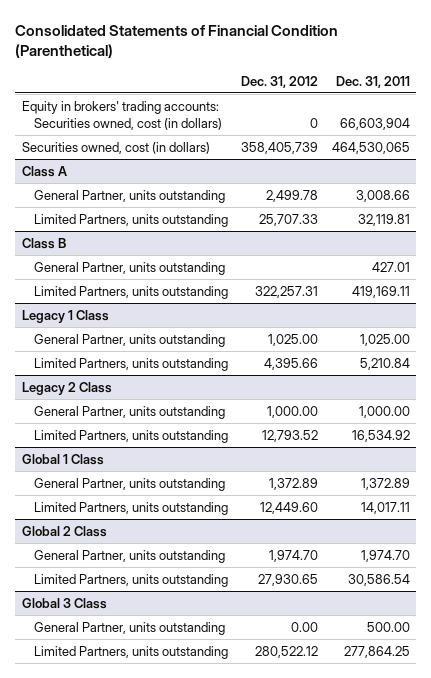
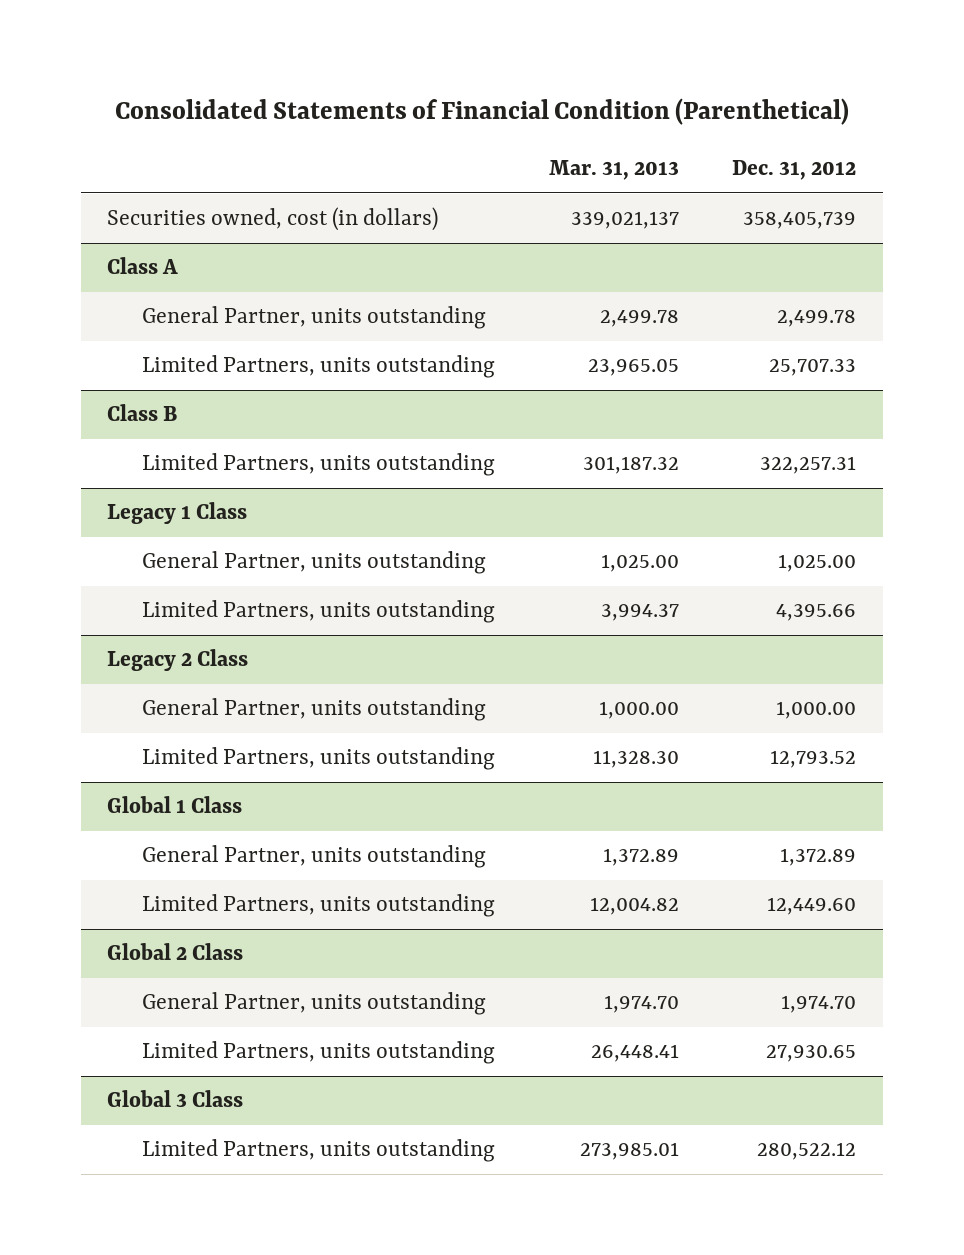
- | Dec. 31, 2012 | Dec. 31, 2011
+ | Mar. 31, 2013 | Dec. 31, 2012
- Equity in brokers' trading accounts: Securities owned, cost (in dollars) | 0 | 66,603,904
@ Class B
- General Partner, units outstanding | | 427.01
@ Global 3 Class
- General Partner, units outstanding | 0.00 | 500.00

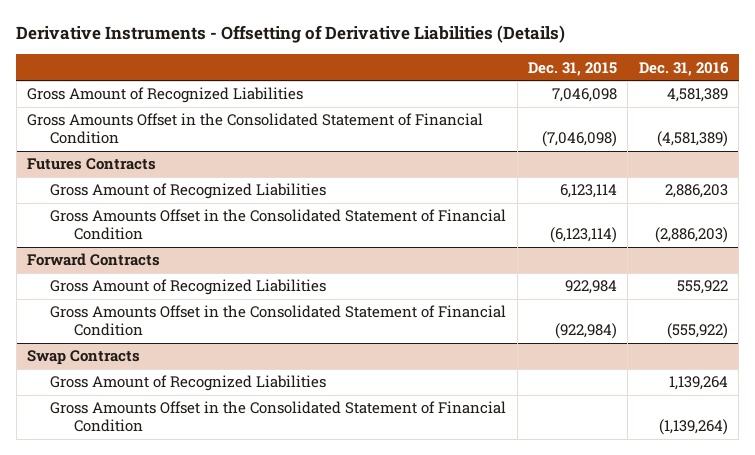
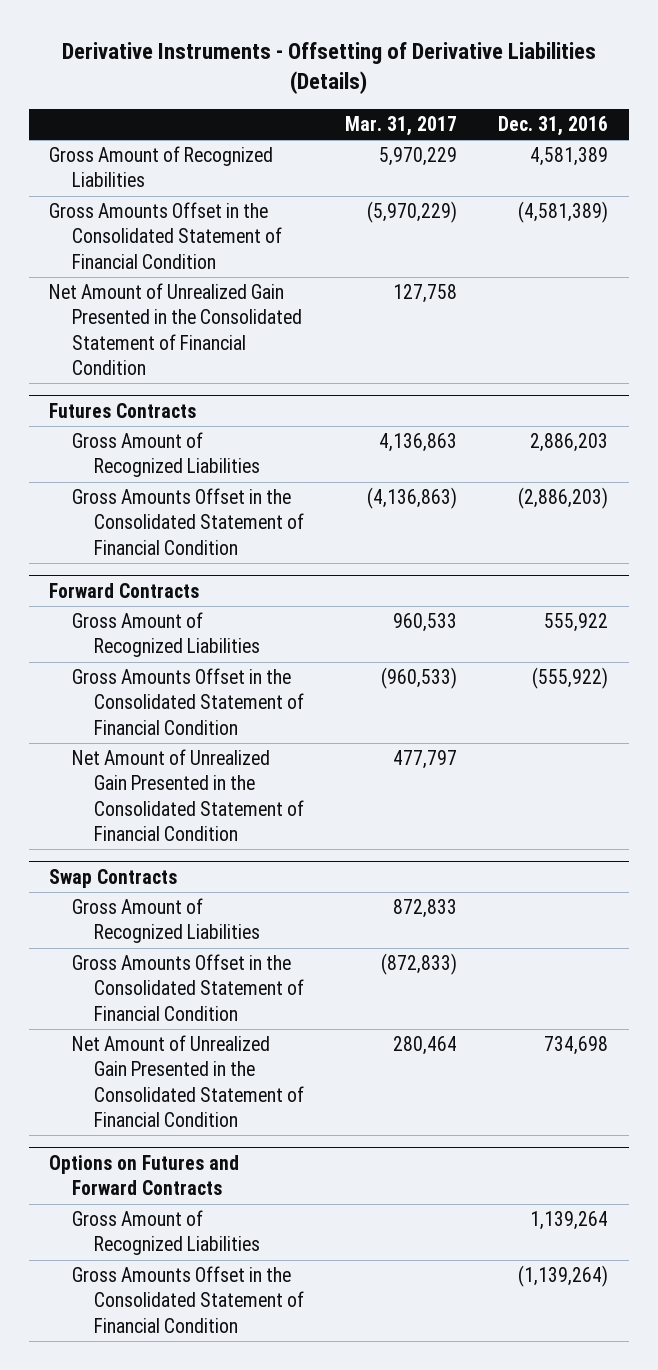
- | Dec. 31, 2015 | Dec. 31, 2016
+ | Mar. 31, 2017 | Dec. 31, 2016
+ Net Amount of Unrealized Gain Presented in the Consolidated Statement of Financial Condition | 127,758 |
@ Forward Contracts
+ Net Amount of Unrealized Gain Presented in the Consolidated Statement of Financial Condition | 477,797 |
@ Swap Contracts
+ Gross Amount of Recognized Liabilities | 872,833 |
+ Gross Amounts Offset in the Consolidated Statement of Financial Condition | (872,833) |
+ Net Amount of Unrealized Gain Presented in the Consolidated Statement of Financial Condition | 280,464 | 734,698
+ Options on Futures and Forward Contracts

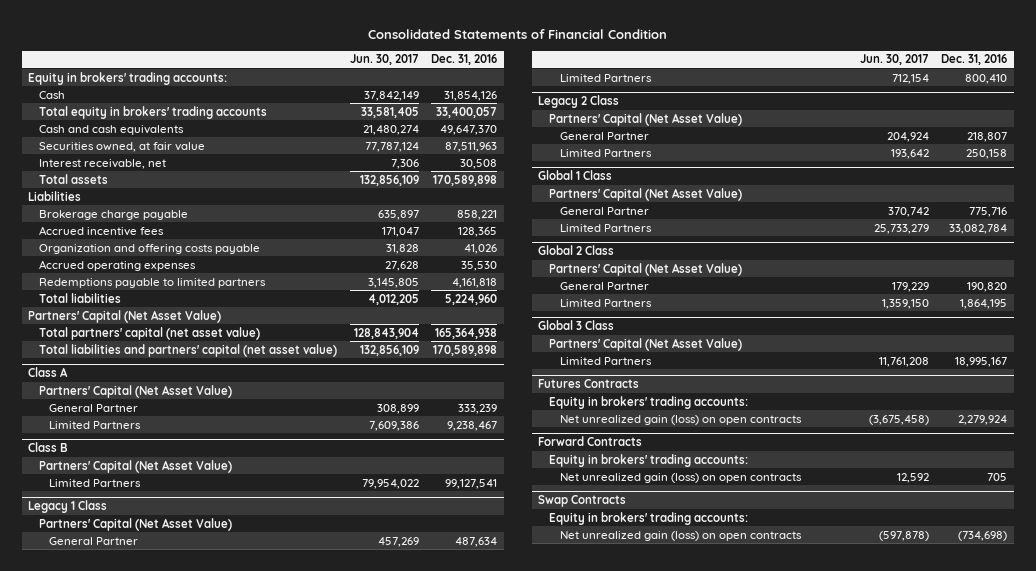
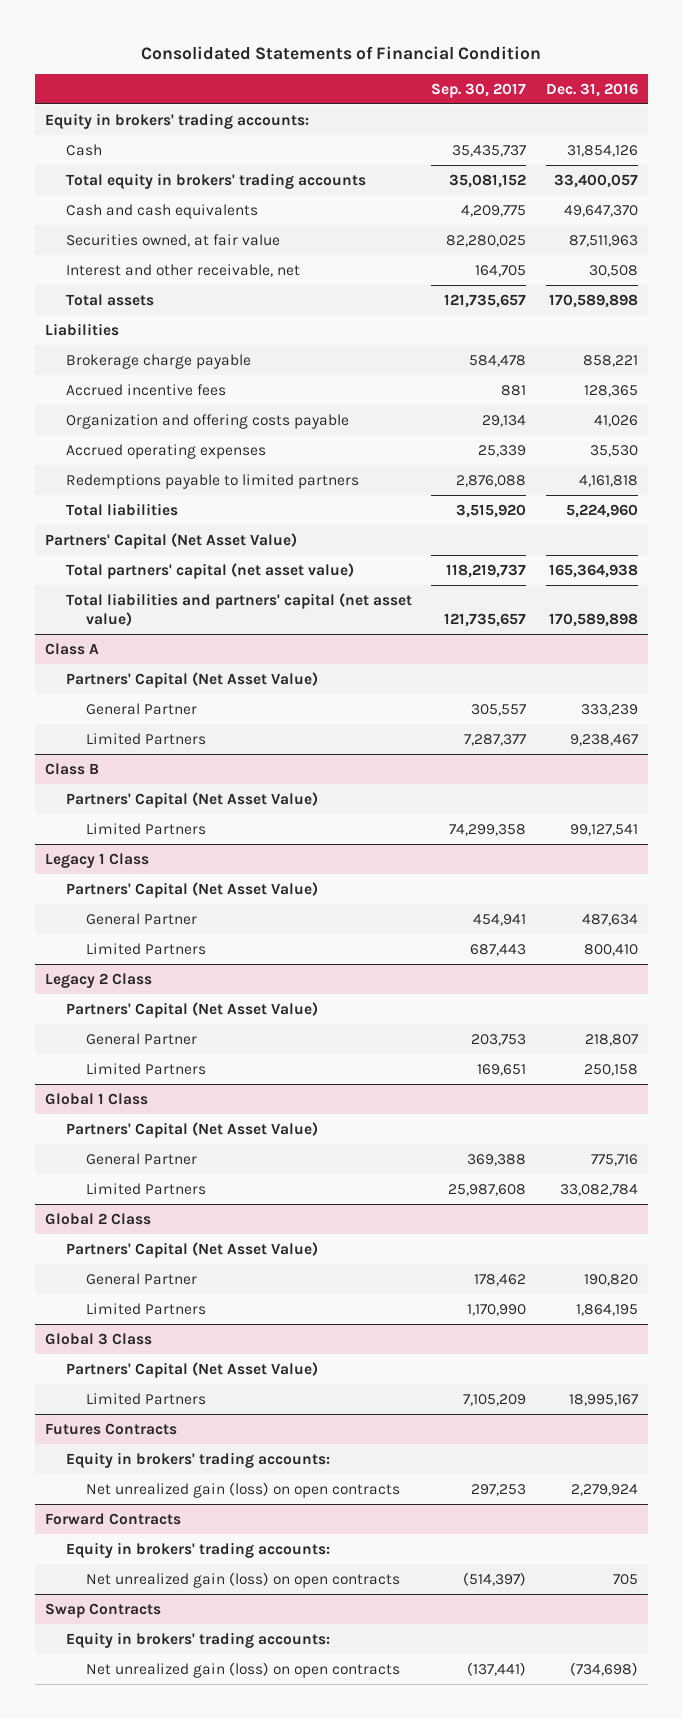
- | Jun. 30, 2017 | Dec. 31, 2016
+ | Sep. 30, 2017 | Dec. 31, 2016
- Interest receivable, net | 7,306 | 30,508
+ Interest and other receivable, net | 164,705 | 30,508

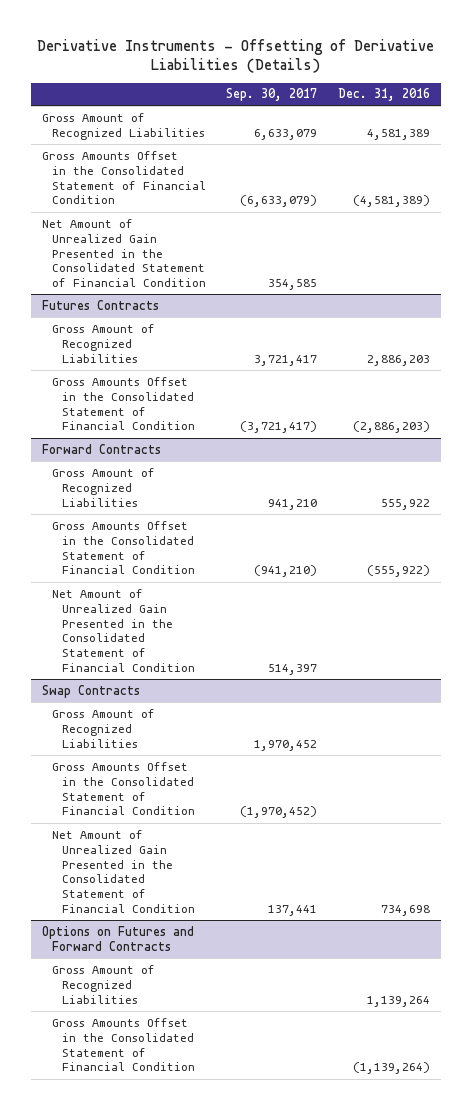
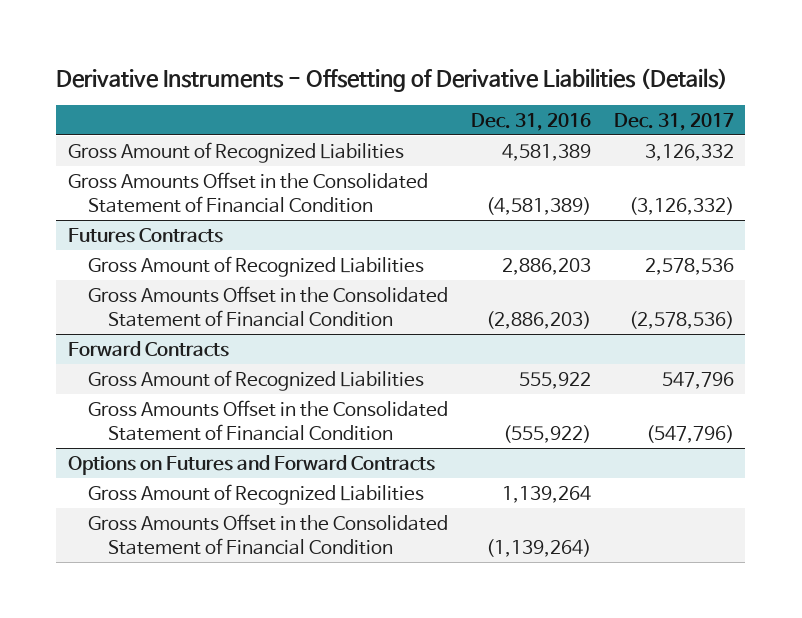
- | Sep. 30, 2017 | Dec. 31, 2016
+ | Dec. 31, 2016 | Dec. 31, 2017
- Net Amount of Unrealized Gain Presented in the Consolidated Statement of Financial Condition | 354,585 |
@ Forward Contracts
- Net Amount of Unrealized Gain Presented in the Consolidated Statement of Financial Condition | 514,397 |
- Swap Contracts
- Gross Amount of Recognized Liabilities | 1,970,452 |
- Gross Amounts Offset in the Consolidated Statement of Financial Condition | (1,970,452) |
- Net Amount of Unrealized Gain Presented in the Consolidated Statement of Financial Condition | 137,441 | 734,698

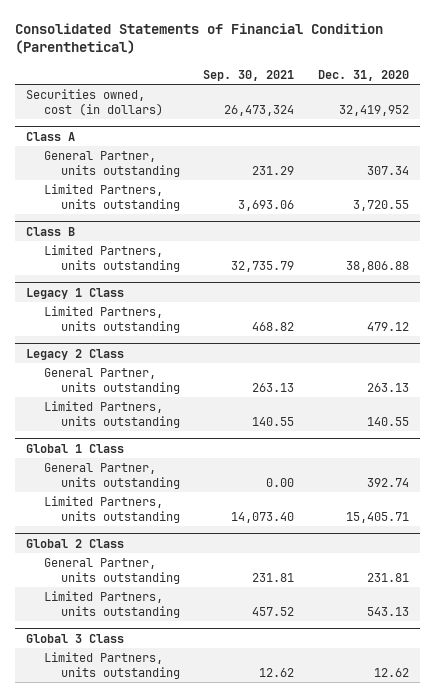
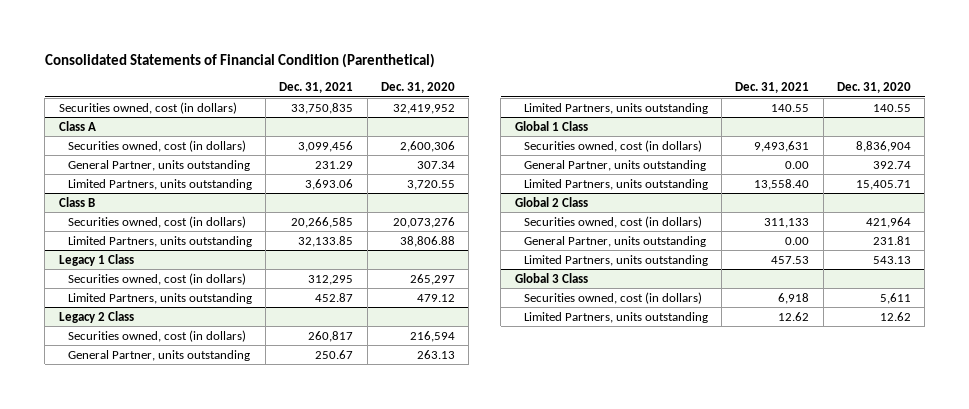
- | Sep. 30, 2021 | Dec. 31, 2020
+ | Dec. 31, 2021 | Dec. 31, 2020
@ Class A
+ Securities owned, cost (in dollars) | 3,099,456 | 2,600,306
@ Class B
+ Securities owned, cost (in dollars) | 20,266,585 | 20,073,276
@ Legacy 1 Class
+ Securities owned, cost (in dollars) | 312,295 | 265,297
@ Legacy 2 Class
+ Securities owned, cost (in dollars) | 260,817 | 216,594
@ Global 1 Class
+ Securities owned, cost (in dollars) | 9,493,631 | 8,836,904
@ Global 2 Class
+ Securities owned, cost (in dollars) | 311,133 | 421,964
@ Global 3 Class
+ Securities owned, cost (in dollars) | 6,918 | 5,611

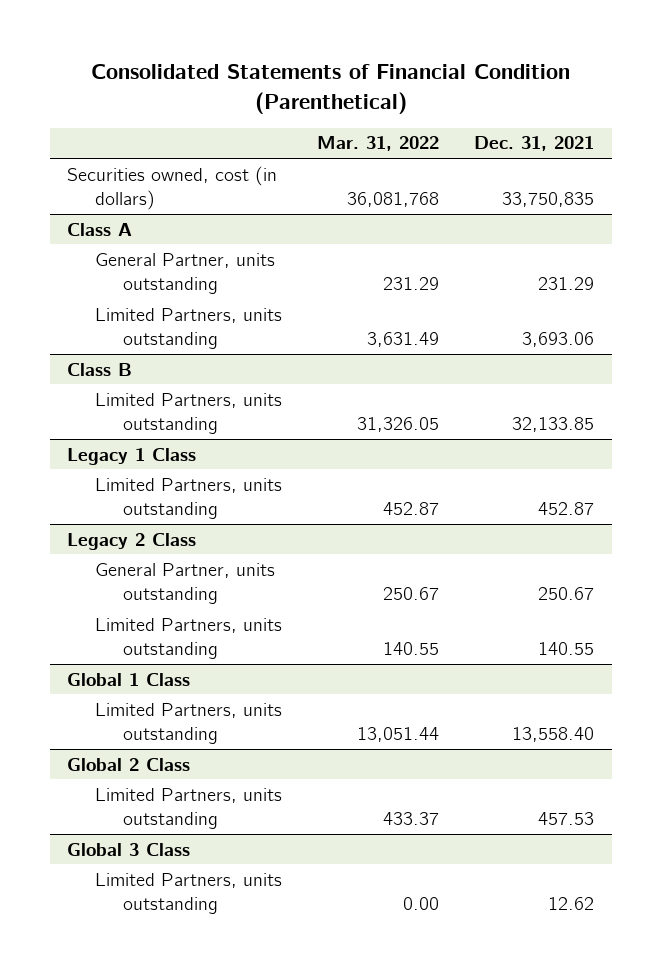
- | Dec. 31, 2021 | Dec. 31, 2020
+ | Mar. 31, 2022 | Dec. 31, 2021
@ Class A
- Securities owned, cost (in dollars) | 3,099,456 | 2,600,306
@ Class B
- Securities owned, cost (in dollars) | 20,266,585 | 20,073,276
@ Legacy 1 Class
- Securities owned, cost (in dollars) | 312,295 | 265,297
@ Legacy 2 Class
- Securities owned, cost (in dollars) | 260,817 | 216,594
@ Global 1 Class
- Securities owned, cost (in dollars) | 9,493,631 | 8,836,904
- General Partner, units outstanding | 0.00 | 392.74
@ Global 2 Class
- Securities owned, cost (in dollars) | 311,133 | 421,964
- General Partner, units outstanding | 0.00 | 231.81
@ Global 3 Class
- Securities owned, cost (in dollars) | 6,918 | 5,611

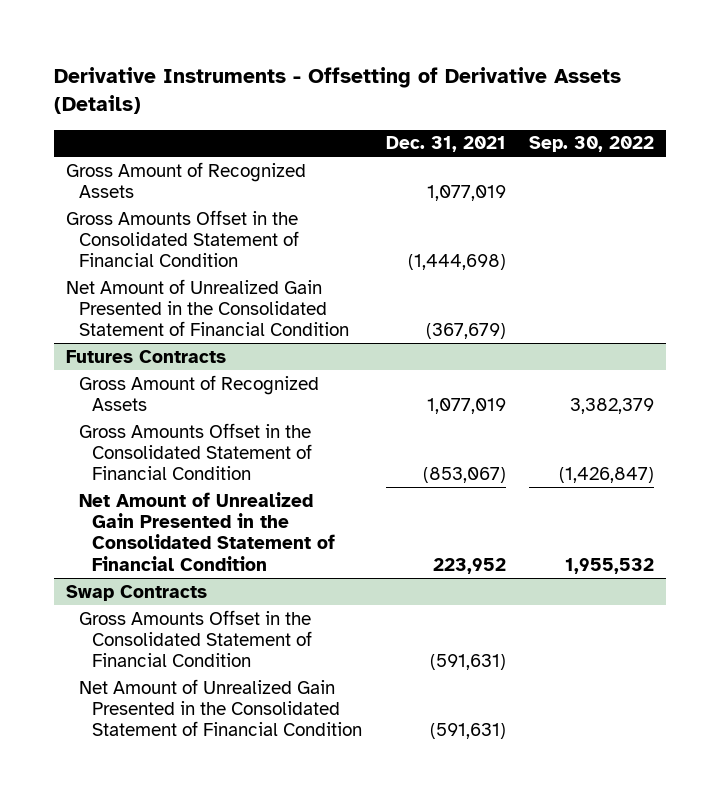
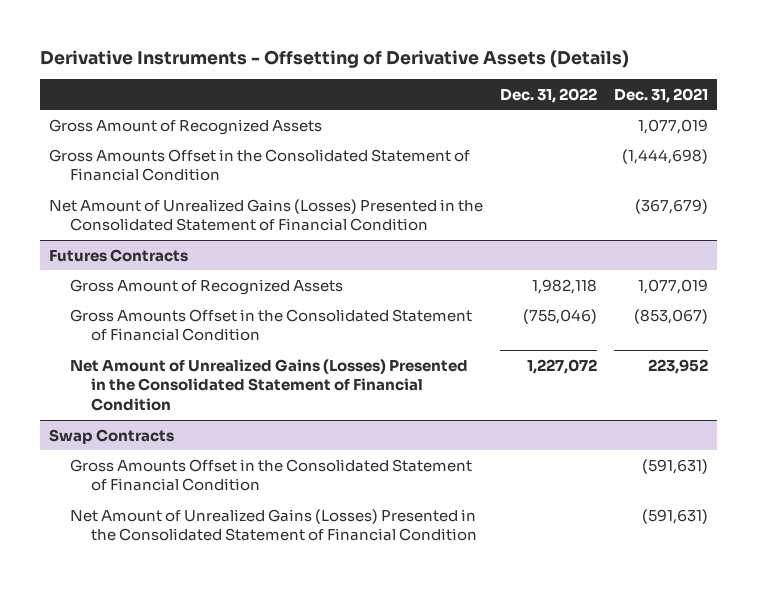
- | Dec. 31, 2021 | Sep. 30, 2022
+ | Dec. 31, 2022 | Dec. 31, 2021
- Net Amount of Unrealized Gain Presented in the Consolidated Statement of Financial Condition | (367,679) |
+ Net Amount of Unrealized Gains (Losses) Presented in the Consolidated Statement of Financial Condition | | (367,679)
@ Futures Contracts
- Net Amount of Unrealized Gain Presented in the Consolidated Statement of Financial Condition | 223,952 | 1,955,532
+ Net Amount of Unrealized Gains (Losses) Presented in the Consolidated Statement of Financial Condition | 1,227,072 | 223,952
@ Swap Contracts
- Net Amount of Unrealized Gain Presented in the Consolidated Statement of Financial Condition | (591,631) |
+ Net Amount of Unrealized Gains (Losses) Presented in the Consolidated Statement of Financial Condition | | (591,631)

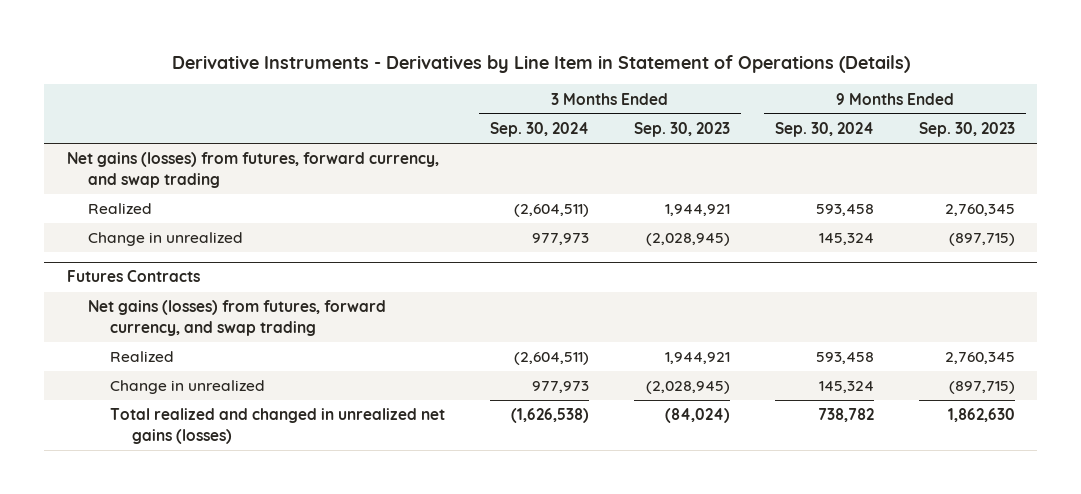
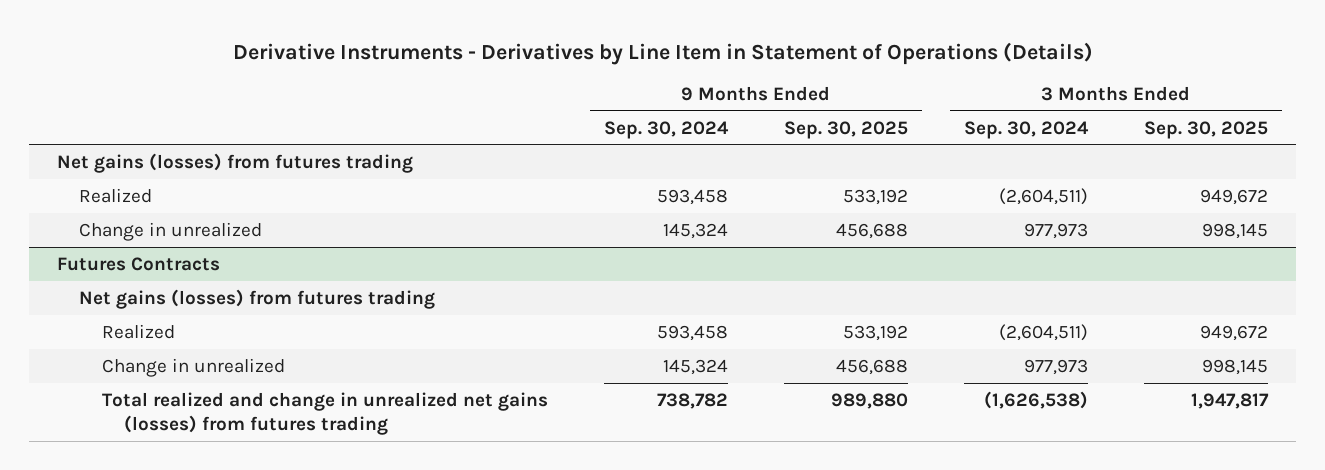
- | 3 Months Ended Sep. 30, 2024 | 3 Months Ended Sep. 30, 2023 | 9 Months Ended Sep. 30, 2024 | 9 Months Ended Sep. 30, 2023
+ | 9 Months Ended Sep. 30, 2024 | 9 Months Ended Sep. 30, 2025 | 3 Months Ended Sep. 30, 2024 | 3 Months Ended Sep. 30, 2025
- Net gains (losses) from futures, forward currency, and swap trading
+ Net gains (losses) from futures trading
@ Futures Contracts
- Net gains (losses) from futures, forward currency, and swap trading
+ Net gains (losses) from futures trading
- Total realized and changed in unrealized net gains (losses) | (1,626,538) | (84,024) | 738,782 | 1,862,630
+ Total realized and change in unrealized net gains (losses) from futures trading | 738,782 | 989,880 | (1,626,538) | 1,947,817

